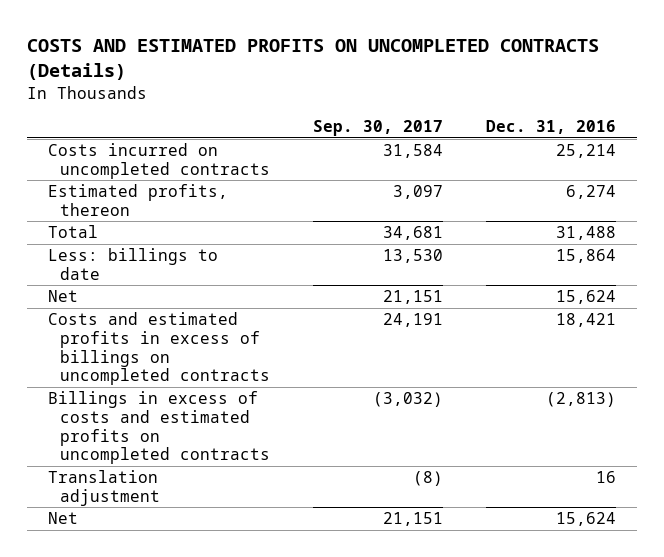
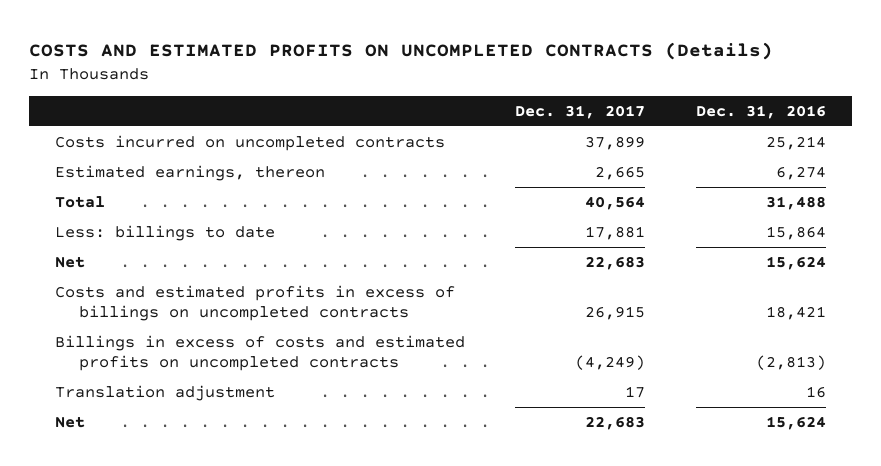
- | Sep. 30, 2017 | Dec. 31, 2016
+ | Dec. 31, 2017 | Dec. 31, 2016
- Estimated profits, thereon | 3,097 | 6,274
+ Estimated earnings, thereon | 2,665 | 6,274

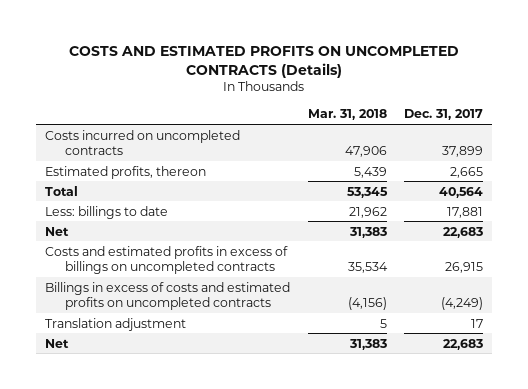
- | Dec. 31, 2017 | Dec. 31, 2016
+ | Mar. 31, 2018 | Dec. 31, 2017
- Estimated earnings, thereon | 2,665 | 6,274
+ Estimated profits, thereon | 5,439 | 2,665

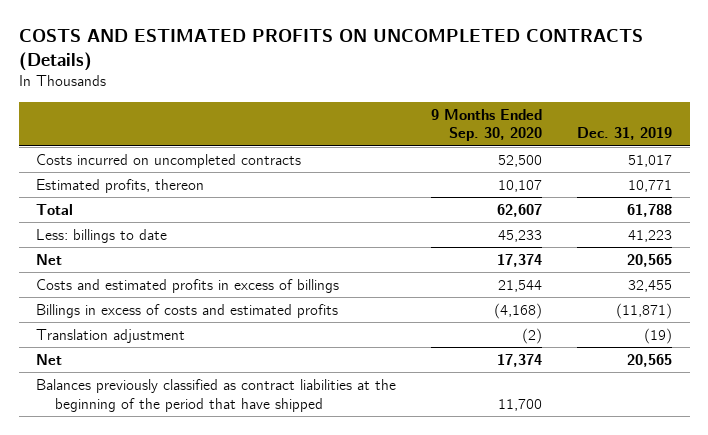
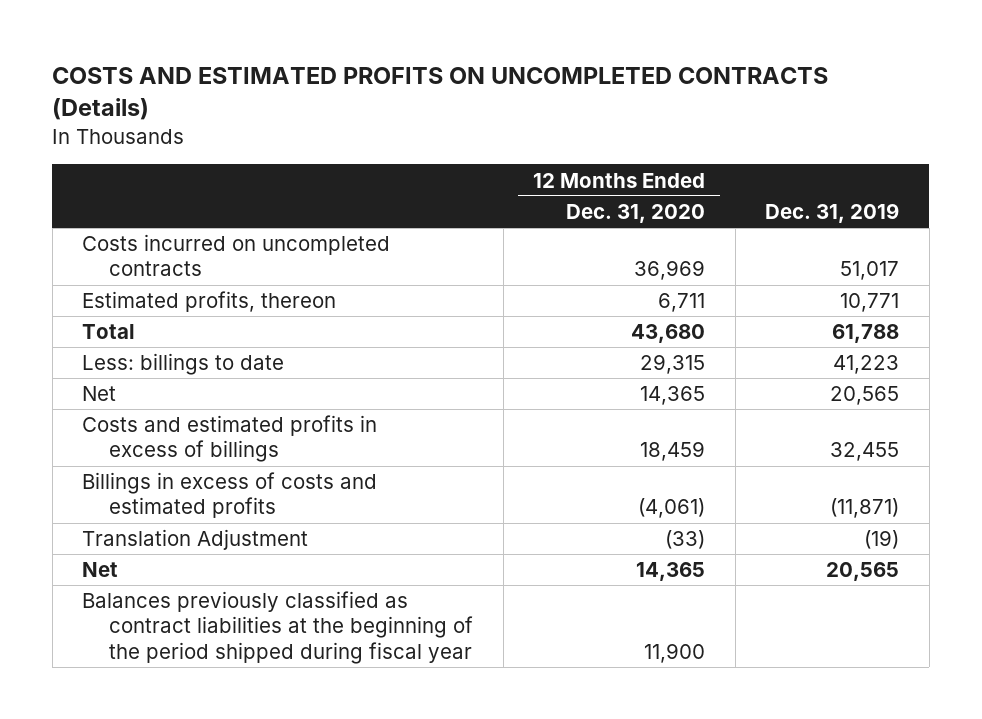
- | 9 Months Ended Sep. 30, 2020 | Dec. 31, 2019
+ | 12 Months Ended Dec. 31, 2020 | Dec. 31, 2019
- Translation adjustment | (2) | (19)
+ Translation Adjustment | (33) | (19)
- Balances previously classified as contract liabilities at the beginning of the period that have shipped | 11,700 |
+ Balances previously classified as contract liabilities at the beginning of the period shipped during fiscal year | 11,900 |

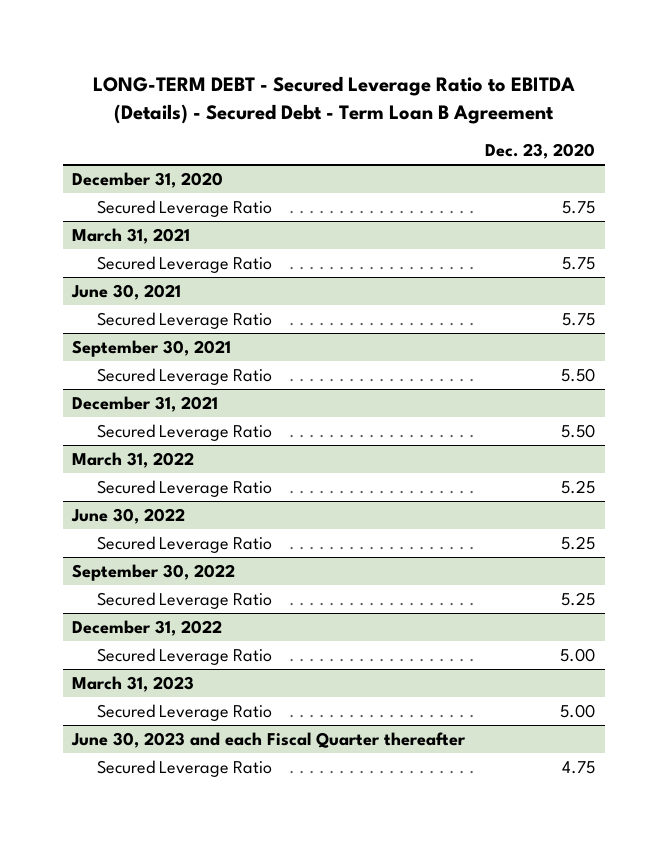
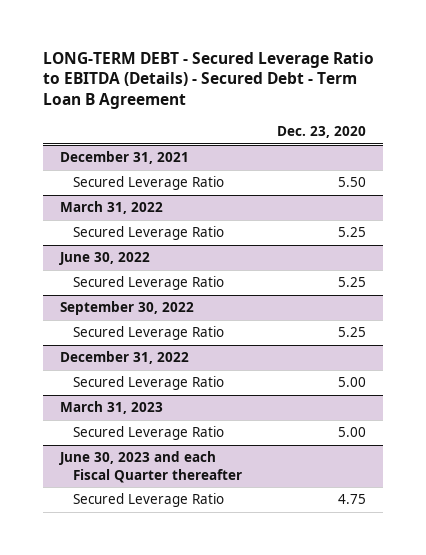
- December 31, 2020
- Secured Leverage Ratio | 5.75
- March 31, 2021
- Secured Leverage Ratio | 5.75
- June 30, 2021
- Secured Leverage Ratio | 5.75
- September 30, 2021
- Secured Leverage Ratio | 5.50

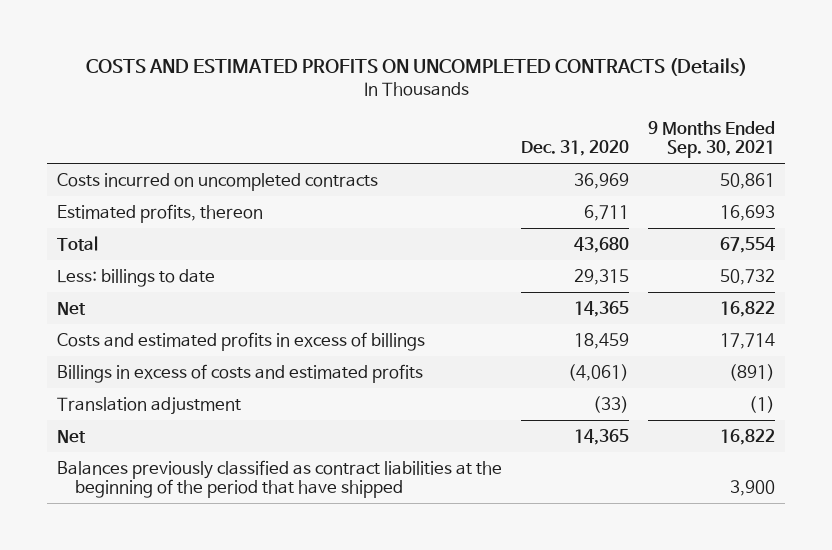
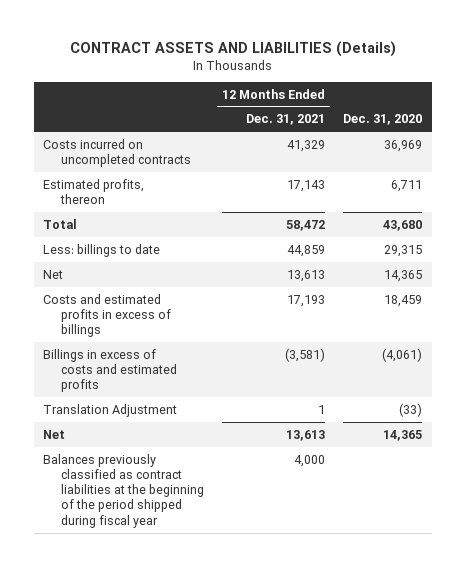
- COSTS AND ESTIMATED PROFITS ON UNCOMPLETED CONTRACTS (Details)
+ CONTRACT ASSETS AND LIABILITIES (Details)
- | Dec. 31, 2020 | 9 Months Ended Sep. 30, 2021
+ | 12 Months Ended Dec. 31, 2021 | Dec. 31, 2020
- Translation adjustment | (33) | (1)
+ Translation Adjustment | 1 | (33)
- Balances previously classified as contract liabilities at the beginning of the period that have shipped | | 3,900
+ Balances previously classified as contract liabilities at the beginning of the period shipped during fiscal year | 4,000 |

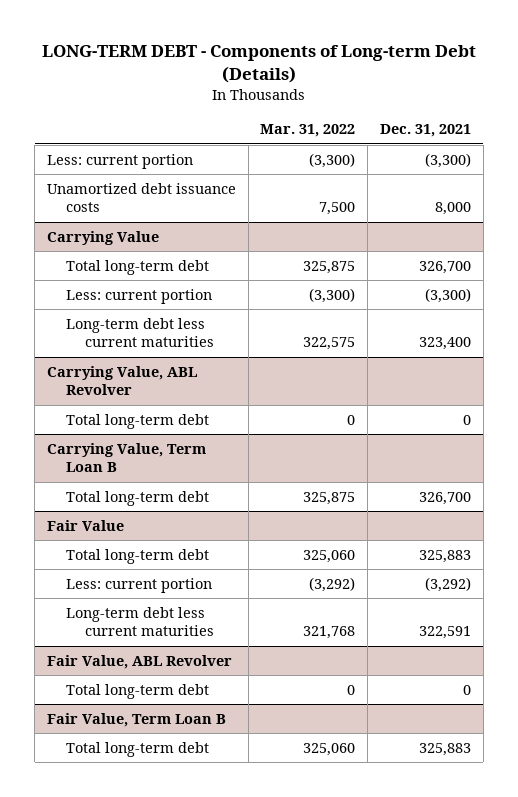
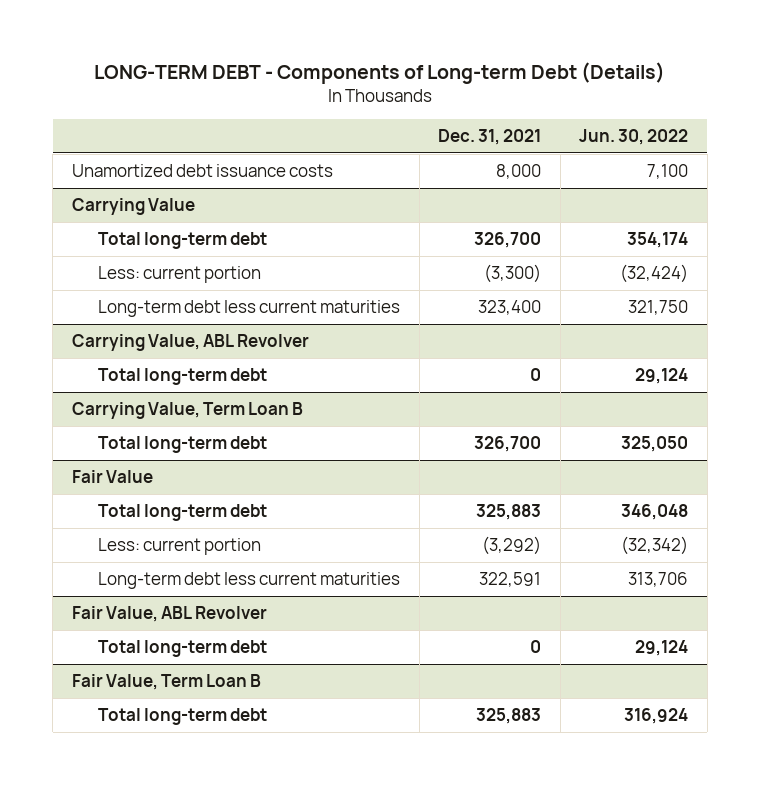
- | Mar. 31, 2022 | Dec. 31, 2021
+ | Dec. 31, 2021 | Jun. 30, 2022
- Less: current portion | (3,300) | (3,300)

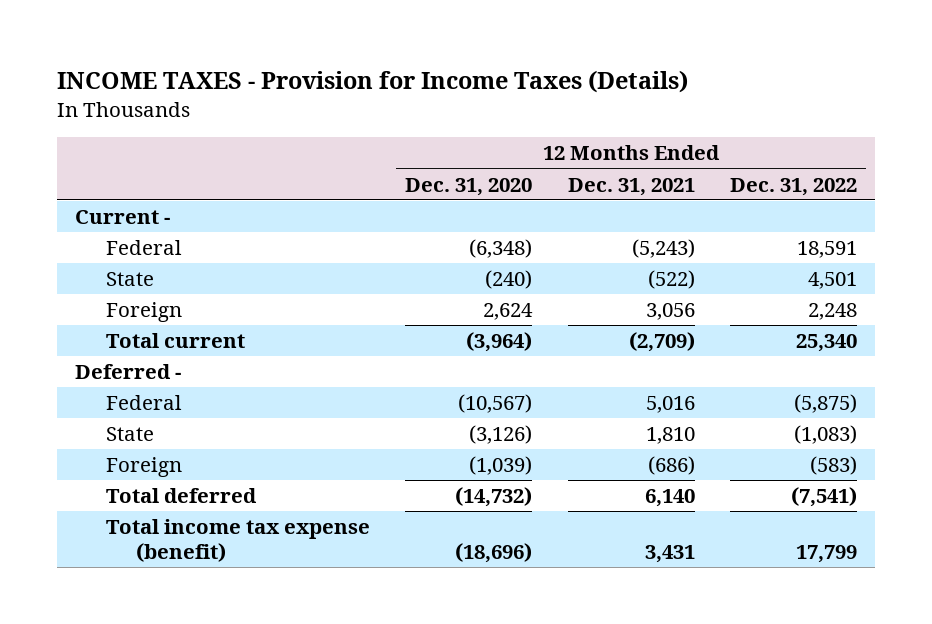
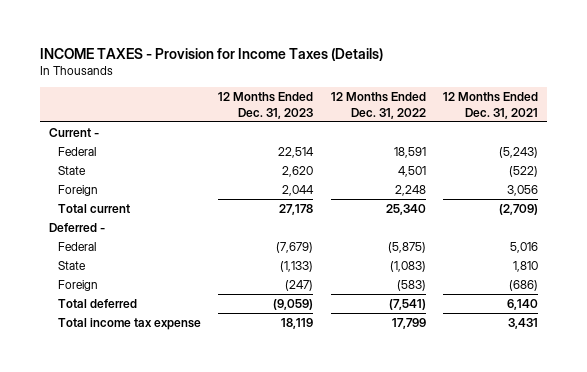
- | 12 Months Ended Dec. 31, 2020 | 12 Months Ended Dec. 31, 2021 | 12 Months Ended Dec. 31, 2022
+ | 12 Months Ended Dec. 31, 2023 | 12 Months Ended Dec. 31, 2022 | 12 Months Ended Dec. 31, 2021
- Total income tax expense (benefit) | (18,696) | 3,431 | 17,799
+ Total income tax expense | 18,119 | 17,799 | 3,431

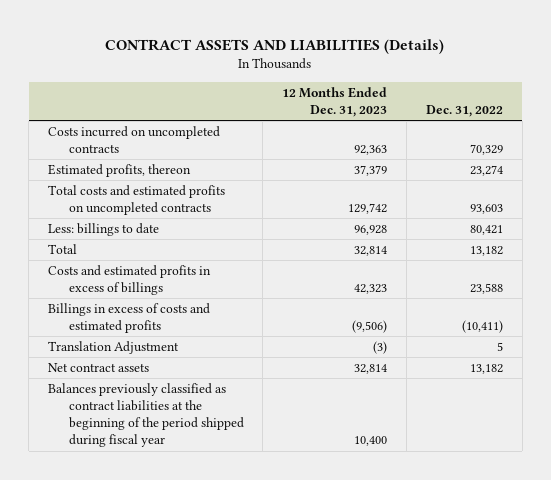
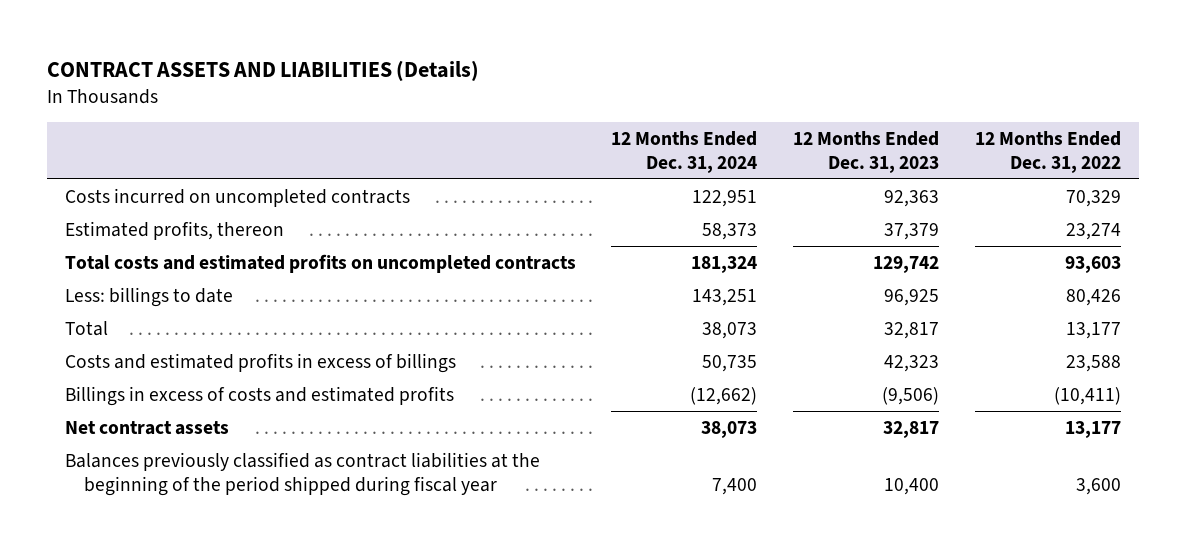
- | 12 Months Ended Dec. 31, 2023 | Dec. 31, 2022
+ | 12 Months Ended Dec. 31, 2024 | 12 Months Ended Dec. 31, 2023 | 12 Months Ended Dec. 31, 2022
- Less: billings to date | 96,928 | 80,421
- Total | 32,814 | 13,182
+ Less: billings to date | 143,251 | 96,925 | 80,426
+ Total | 38,073 | 32,817 | 13,177
- Translation Adjustment | (3) | 5
- Net contract assets | 32,814 | 13,182
+ Net contract assets | 38,073 | 32,817 | 13,177

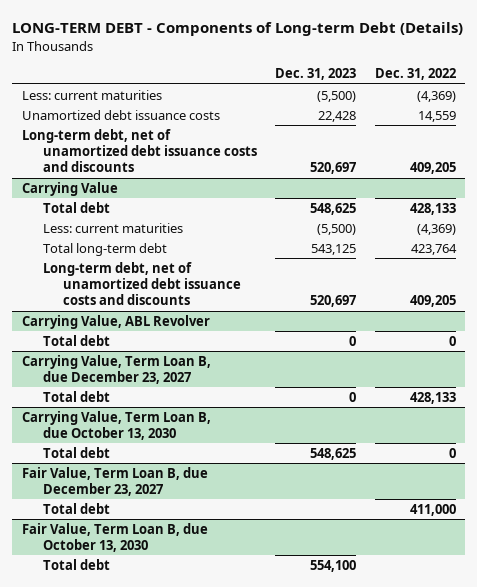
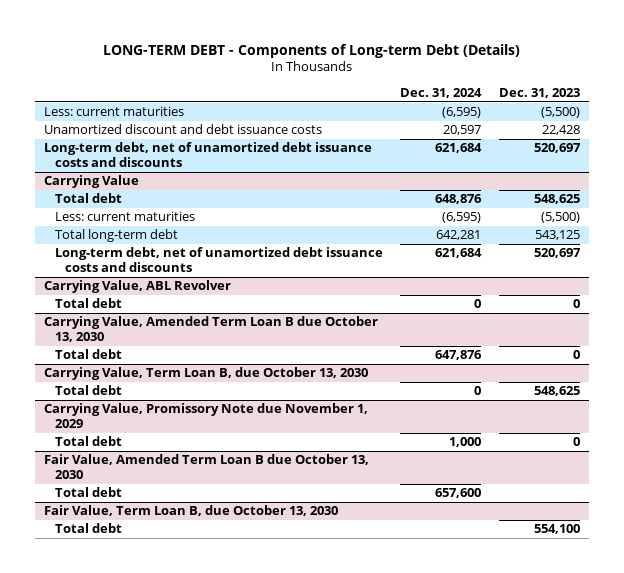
- | Dec. 31, 2023 | Dec. 31, 2022
+ | Dec. 31, 2024 | Dec. 31, 2023
- Unamortized debt issuance costs | 22,428 | 14,559
+ Unamortized discount and debt issuance costs | 20,597 | 22,428
- Carrying Value, Term Loan B, due December 23, 2027
+ Carrying Value, Amended Term Loan B due October 13, 2030
- Fair Value, Term Loan B, due December 23, 2027
+ Carrying Value, Promissory Note due November 1, 2029
+ Total debt | 1,000 | 0
+ Fair Value, Amended Term Loan B due October 13, 2030

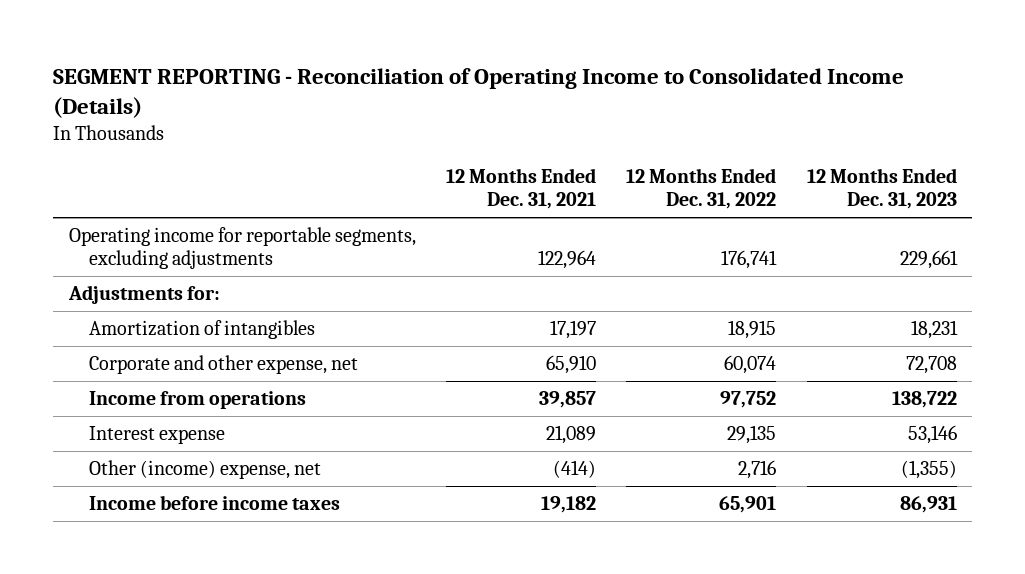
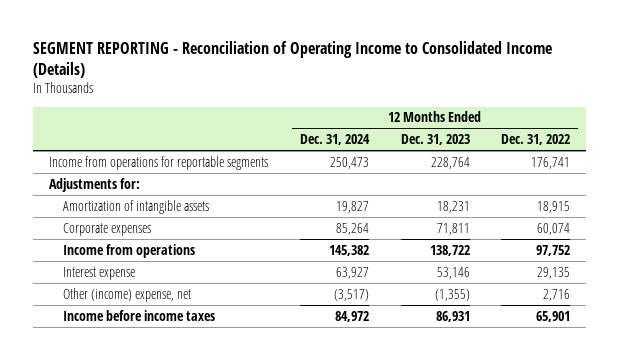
- | 12 Months Ended Dec. 31, 2021 | 12 Months Ended Dec. 31, 2022 | 12 Months Ended Dec. 31, 2023
+ | 12 Months Ended Dec. 31, 2024 | 12 Months Ended Dec. 31, 2023 | 12 Months Ended Dec. 31, 2022
- Operating income for reportable segments, excluding adjustments | 122,964 | 176,741 | 229,661
+ Income from operations for reportable segments | 250,473 | 228,764 | 176,741
- Amortization of intangibles | 17,197 | 18,915 | 18,231
- Corporate and other expense, net | 65,910 | 60,074 | 72,708
+ Amortization of intangible assets | 19,827 | 18,231 | 18,915
+ Corporate expenses | 85,264 | 71,811 | 60,074

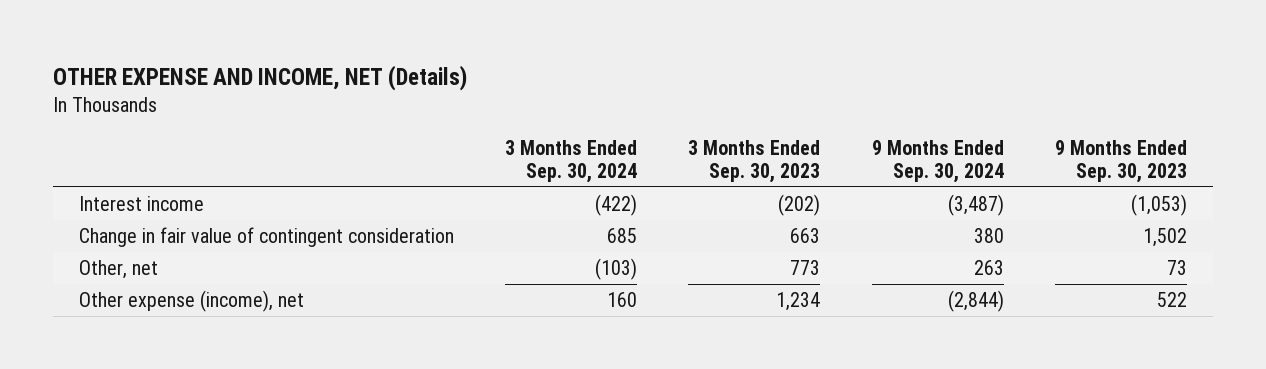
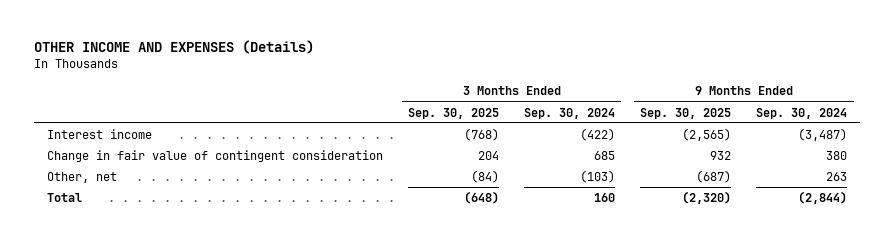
- OTHER EXPENSE AND INCOME, NET (Details)
+ OTHER INCOME AND EXPENSES (Details)
- | 3 Months Ended Sep. 30, 2024 | 3 Months Ended Sep. 30, 2023 | 9 Months Ended Sep. 30, 2024 | 9 Months Ended Sep. 30, 2023
+ | 3 Months Ended Sep. 30, 2025 | 3 Months Ended Sep. 30, 2024 | 9 Months Ended Sep. 30, 2025 | 9 Months Ended Sep. 30, 2024
- Other expense (income), net | 160 | 1,234 | (2,844) | 522
+ Total | (648) | 160 | (2,320) | (2,844)

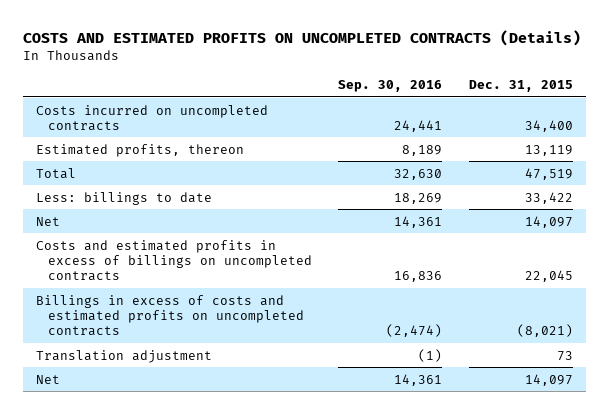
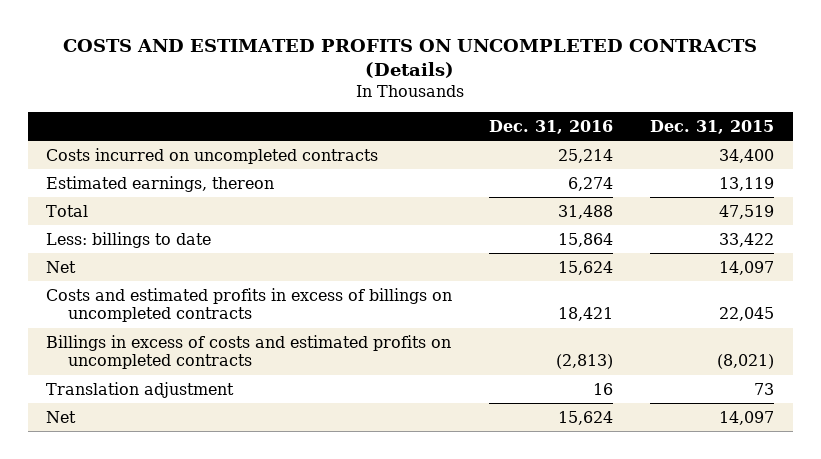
- | Sep. 30, 2016 | Dec. 31, 2015
+ | Dec. 31, 2016 | Dec. 31, 2015
- Estimated profits, thereon | 8,189 | 13,119
+ Estimated earnings, thereon | 6,274 | 13,119

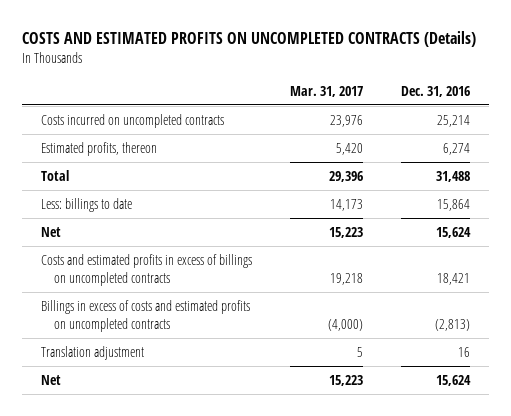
- | Dec. 31, 2016 | Dec. 31, 2015
+ | Mar. 31, 2017 | Dec. 31, 2016
- Estimated earnings, thereon | 6,274 | 13,119
+ Estimated profits, thereon | 5,420 | 6,274

